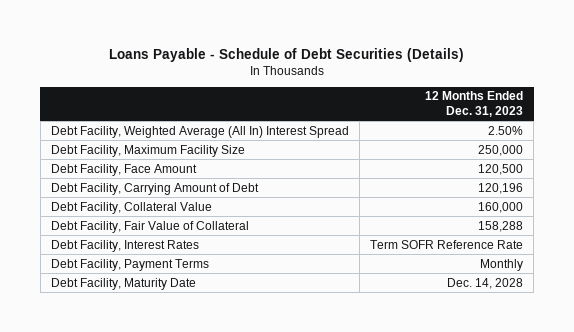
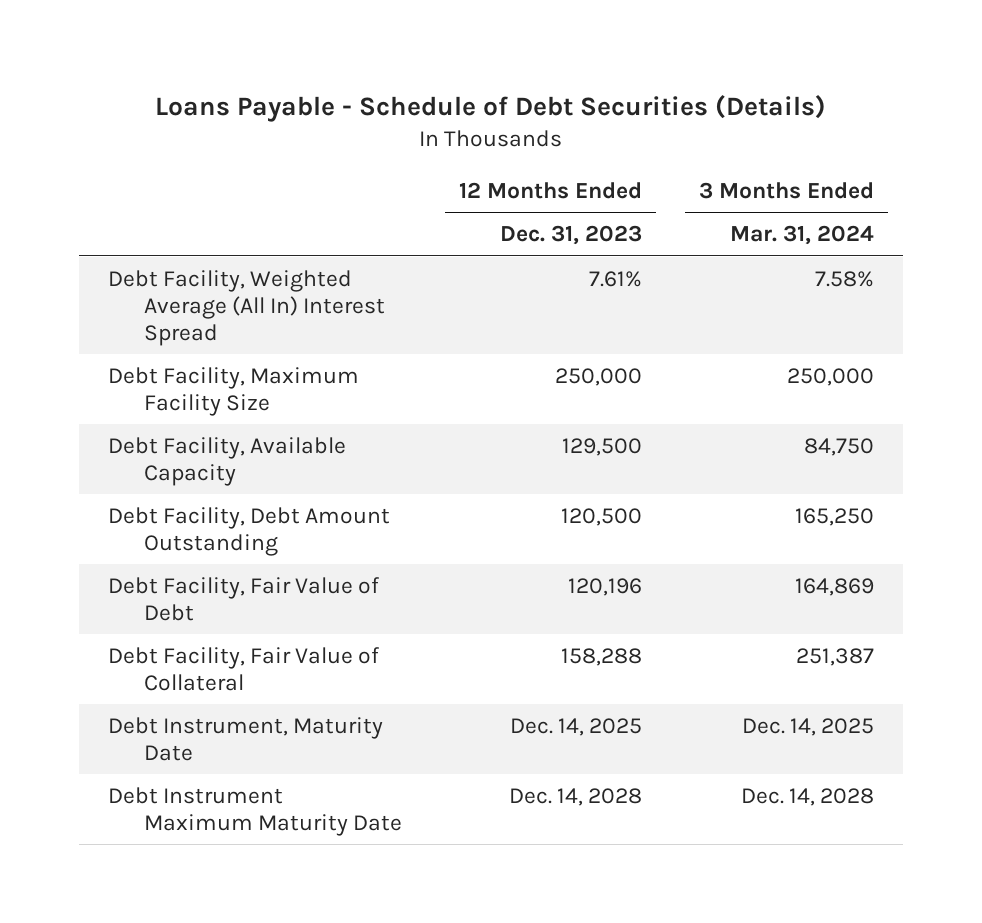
- | 12 Months Ended Dec. 31, 2023
+ | 12 Months Ended Dec. 31, 2023 | 3 Months Ended Mar. 31, 2024
- Debt Facility, Weighted Average (All In) Interest Spread | 2.50%
+ Debt Facility, Weighted Average (All In) Interest Spread | 7.61% | 7.58%
- Debt Facility, Face Amount | 120,500
- Debt Facility, Carrying Amount of Debt | 120,196
- Debt Facility, Collateral Value | 160,000
+ Debt Facility, Available Capacity | 129,500 | 84,750
+ Debt Facility, Debt Amount Outstanding | 120,500 | 165,250
+ Debt Facility, Fair Value of Debt | 120,196 | 164,869
- Debt Facility, Interest Rates | Term SOFR Reference Rate
- Debt Facility, Payment Terms | Monthly
- Debt Facility, Maturity Date | Dec. 14, 2028
+ Debt Instrument, Maturity Date | Dec. 14, 2025 | Dec. 14, 2025
+ Debt Instrument Maximum Maturity Date | Dec. 14, 2028 | Dec. 14, 2028

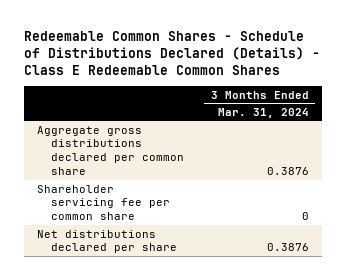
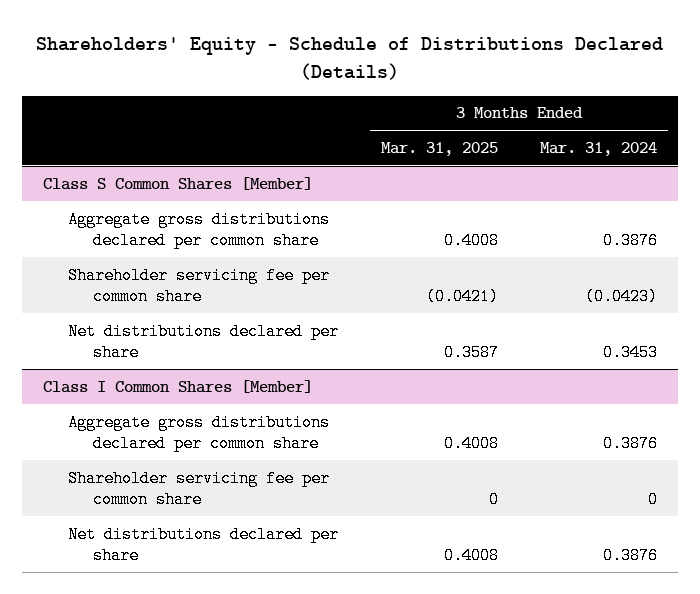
- Redeemable Common Shares - Schedule of Distributions Declared (Details) - Class E Redeemable Common Shares
+ Shareholders' Equity - Schedule of Distributions Declared (Details)
- | 3 Months Ended Mar. 31, 2024
+ | 3 Months Ended Mar. 31, 2025 | 3 Months Ended Mar. 31, 2024
+ Class S Common Shares [Member]
+ Shareholder servicing fee per common share | (0.0421) | (0.0423)
+ Net distributions declared per share | 0.3587 | 0.3453
+ Class I Common Shares [Member]
+ Aggregate gross distributions declared per common share | 0.4008 | 0.3876

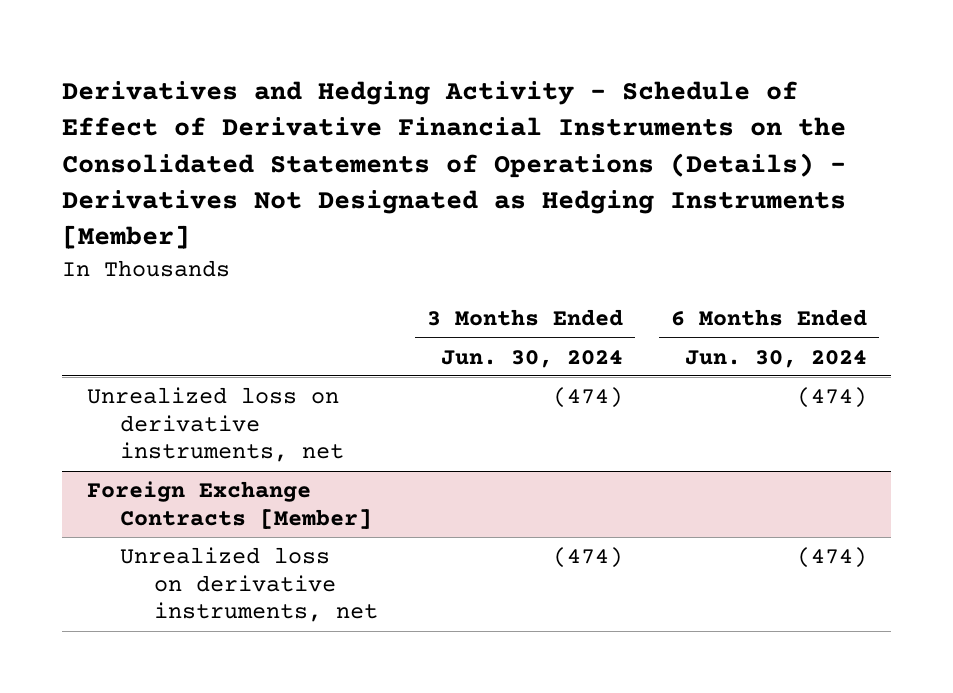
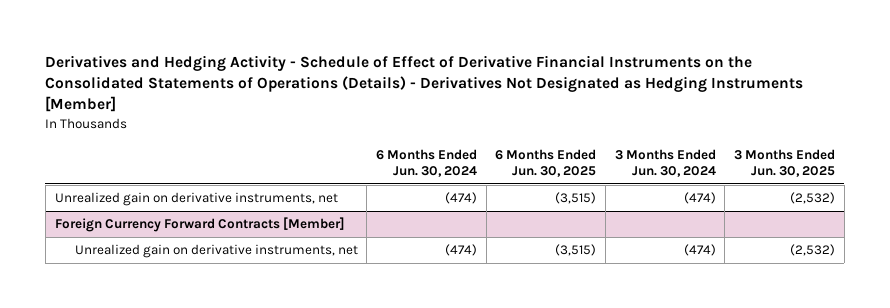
- | 3 Months Ended Jun. 30, 2024 | 6 Months Ended Jun. 30, 2024
+ | 6 Months Ended Jun. 30, 2024 | 6 Months Ended Jun. 30, 2025 | 3 Months Ended Jun. 30, 2024 | 3 Months Ended Jun. 30, 2025
- Unrealized loss on derivative instruments, net | (474) | (474)
- Foreign Exchange Contracts [Member]
- Unrealized loss on derivative instruments, net | (474) | (474)
+ Unrealized gain on derivative instruments, net | (474) | (3,515) | (474) | (2,532)
+ Foreign Currency Forward Contracts [Member]
+ Unrealized gain on derivative instruments, net | (474) | (3,515) | (474) | (2,532)

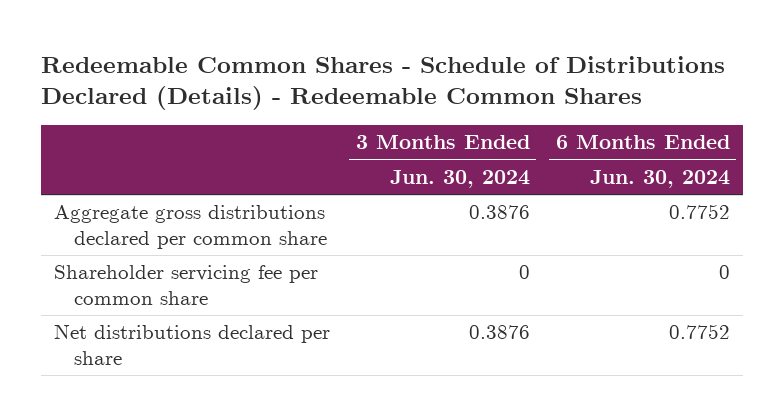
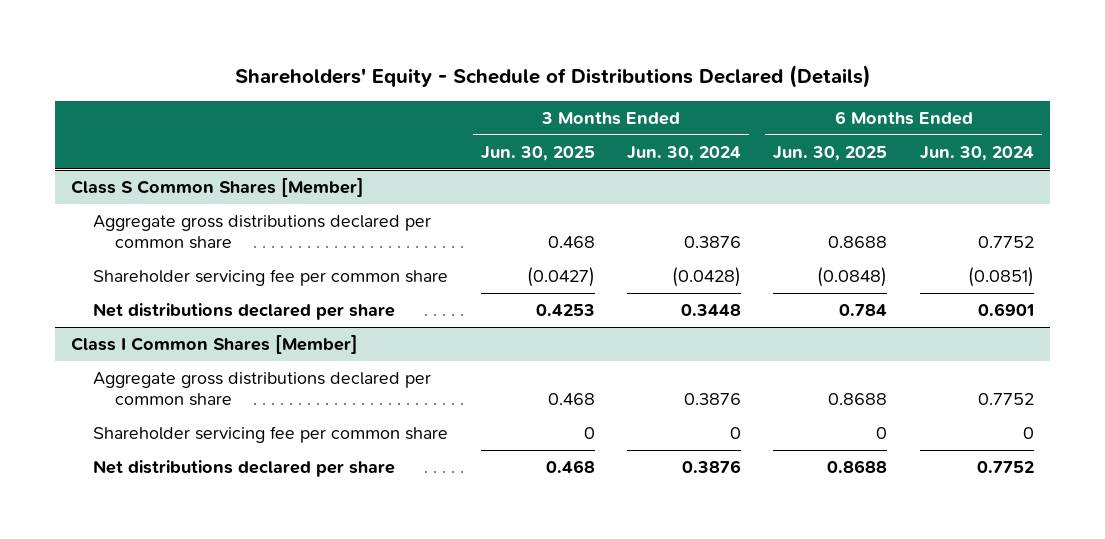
- Redeemable Common Shares - Schedule of Distributions Declared (Details) - Redeemable Common Shares
+ Shareholders' Equity - Schedule of Distributions Declared (Details)
- | 3 Months Ended Jun. 30, 2024 | 6 Months Ended Jun. 30, 2024
+ | 3 Months Ended Jun. 30, 2025 | 3 Months Ended Jun. 30, 2024 | 6 Months Ended Jun. 30, 2025 | 6 Months Ended Jun. 30, 2024
+ Class S Common Shares [Member]
+ Shareholder servicing fee per common share | (0.0427) | (0.0428) | (0.0848) | (0.0851)
+ Net distributions declared per share | 0.4253 | 0.3448 | 0.784 | 0.6901
+ Class I Common Shares [Member]
+ Aggregate gross distributions declared per common share | 0.468 | 0.3876 | 0.8688 | 0.7752

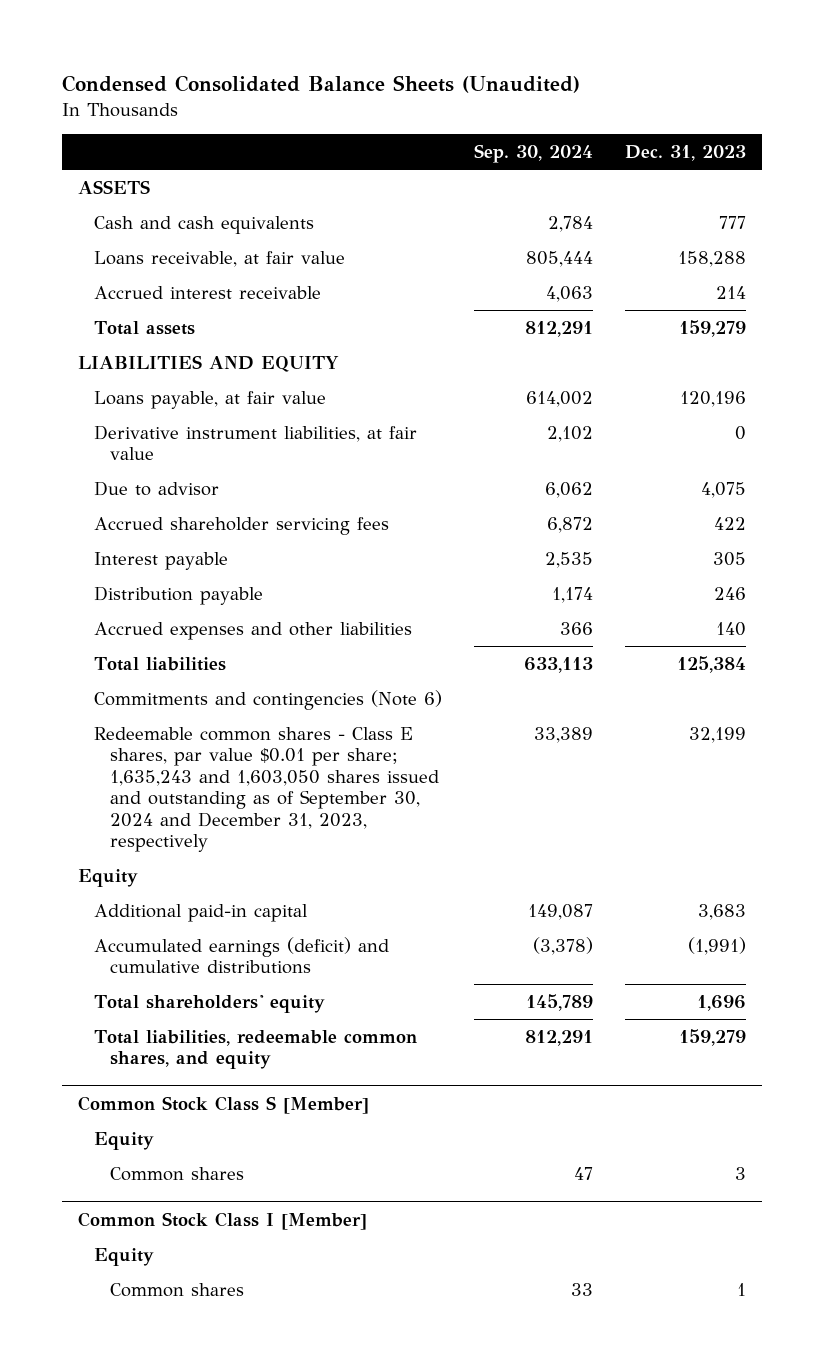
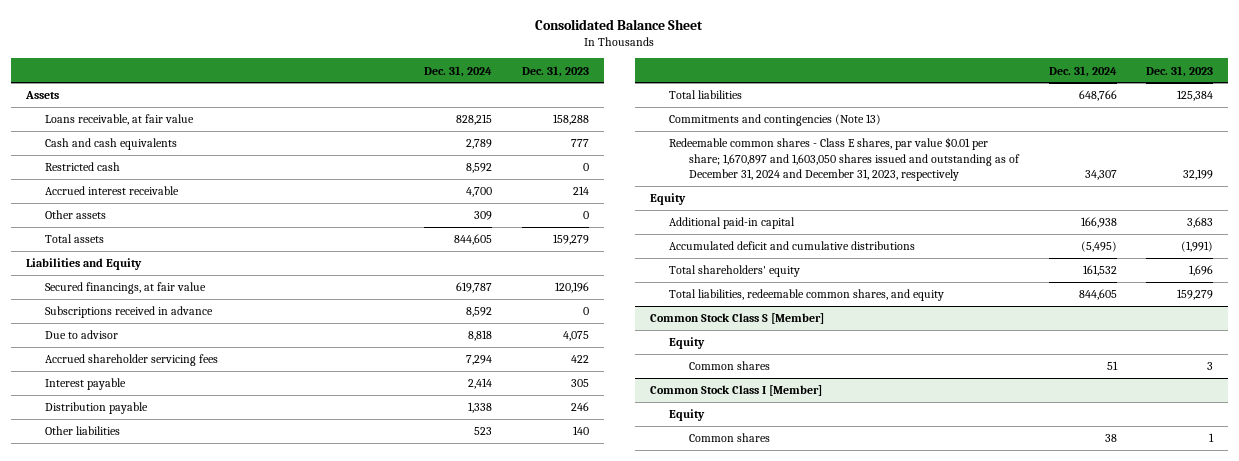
- Condensed Consolidated Balance Sheets (Unaudited)
+ Consolidated Balance Sheet
- | Sep. 30, 2024 | Dec. 31, 2023
+ | Dec. 31, 2024 | Dec. 31, 2023
- ASSETS
+ Assets
moved down: Cash and cash equivalents | 2,789 | 777
+ Restricted cash | 8,592 | 0
+ Other assets | 309 | 0
- LIABILITIES AND EQUITY
- Loans payable, at fair value | 614,002 | 120,196
- Derivative instrument liabilities, at fair value | 2,102 | 0
+ Liabilities and Equity
+ Secured financings, at fair value | 619,787 | 120,196
+ Subscriptions received in advance | 8,592 | 0
- Accrued expenses and other liabilities | 366 | 140
+ Other liabilities | 523 | 140
- Commitments and contingencies (Note 6)
- Redeemable common shares - Class E shares, par value $0.01 per share; 1,635,243 and 1,603,050 shares issued and outstanding as of September 30, 2024 and December 31, 2023, respectively | 33,389 | 32,199
+ Commitments and contingencies (Note 13)
+ Redeemable common shares - Class E shares, par value $0.01 per share; 1,670,897 and 1,603,050 shares issued and outstanding as of December 31, 2024 and December 31, 2023, respectively | 34,307 | 32,199
- Accumulated earnings (deficit) and cumulative distributions | (3,378) | (1,991)
+ Accumulated deficit and cumulative distributions | (5,495) | (1,991)

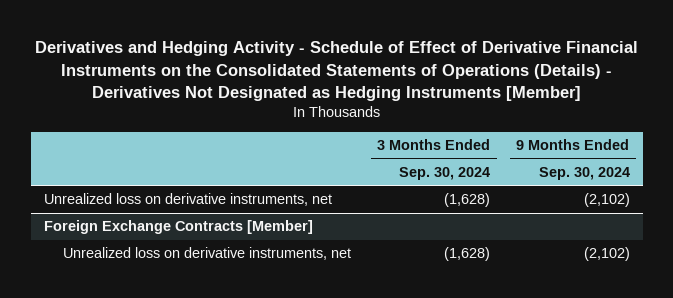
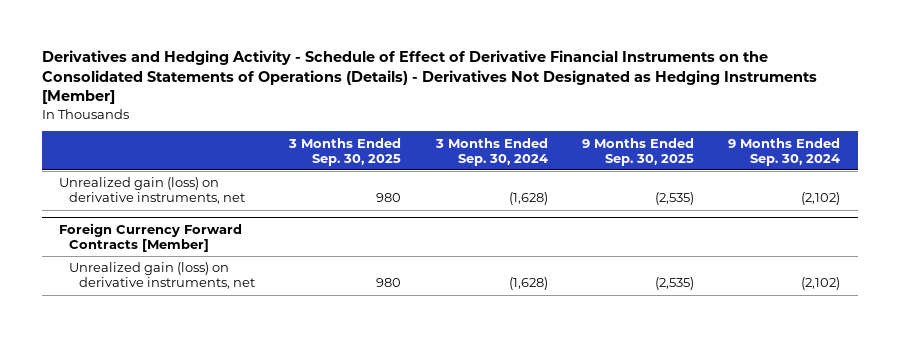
- | 3 Months Ended Sep. 30, 2024 | 9 Months Ended Sep. 30, 2024
+ | 3 Months Ended Sep. 30, 2025 | 3 Months Ended Sep. 30, 2024 | 9 Months Ended Sep. 30, 2025 | 9 Months Ended Sep. 30, 2024
- Unrealized loss on derivative instruments, net | (1,628) | (2,102)
- Foreign Exchange Contracts [Member]
- Unrealized loss on derivative instruments, net | (1,628) | (2,102)
+ Unrealized gain (loss) on derivative instruments, net | 980 | (1,628) | (2,535) | (2,102)
+ Foreign Currency Forward Contracts [Member]
+ Unrealized gain (loss) on derivative instruments, net | 980 | (1,628) | (2,535) | (2,102)

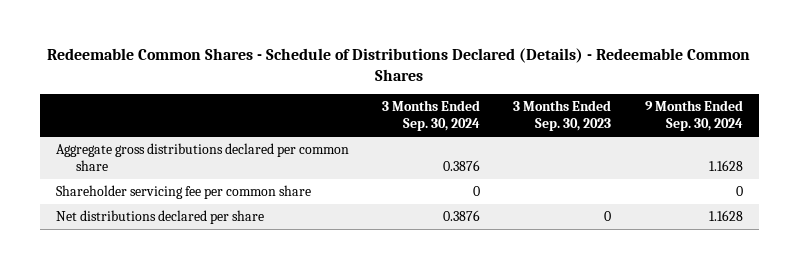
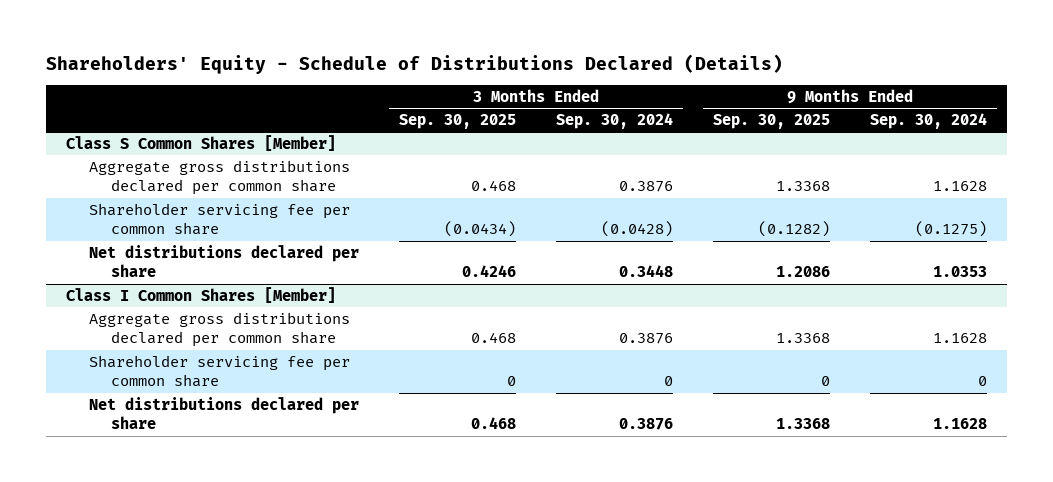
- Redeemable Common Shares - Schedule of Distributions Declared (Details) - Redeemable Common Shares
+ Shareholders' Equity - Schedule of Distributions Declared (Details)
- | 3 Months Ended Sep. 30, 2024 | 3 Months Ended Sep. 30, 2023 | 9 Months Ended Sep. 30, 2024
+ | 3 Months Ended Sep. 30, 2025 | 3 Months Ended Sep. 30, 2024 | 9 Months Ended Sep. 30, 2025 | 9 Months Ended Sep. 30, 2024
+ Class S Common Shares [Member]
+ Shareholder servicing fee per common share | (0.0434) | (0.0428) | (0.1282) | (0.1275)
+ Net distributions declared per share | 0.4246 | 0.3448 | 1.2086 | 1.0353
+ Class I Common Shares [Member]
+ Aggregate gross distributions declared per common share | 0.468 | 0.3876 | 1.3368 | 1.1628

